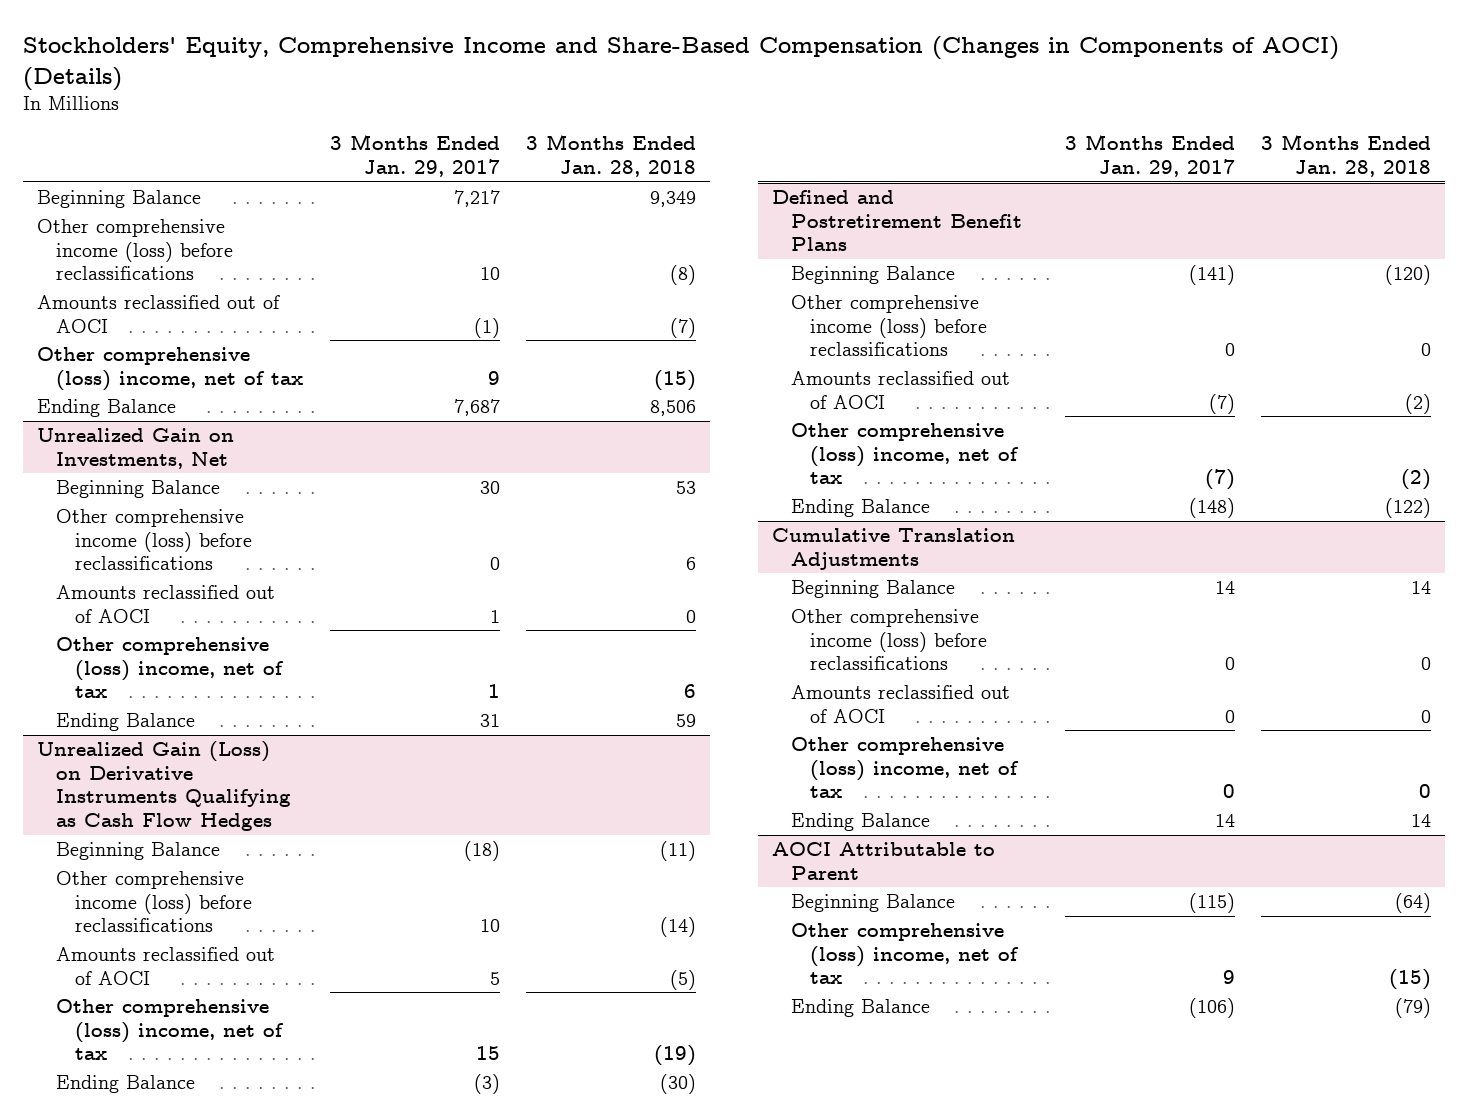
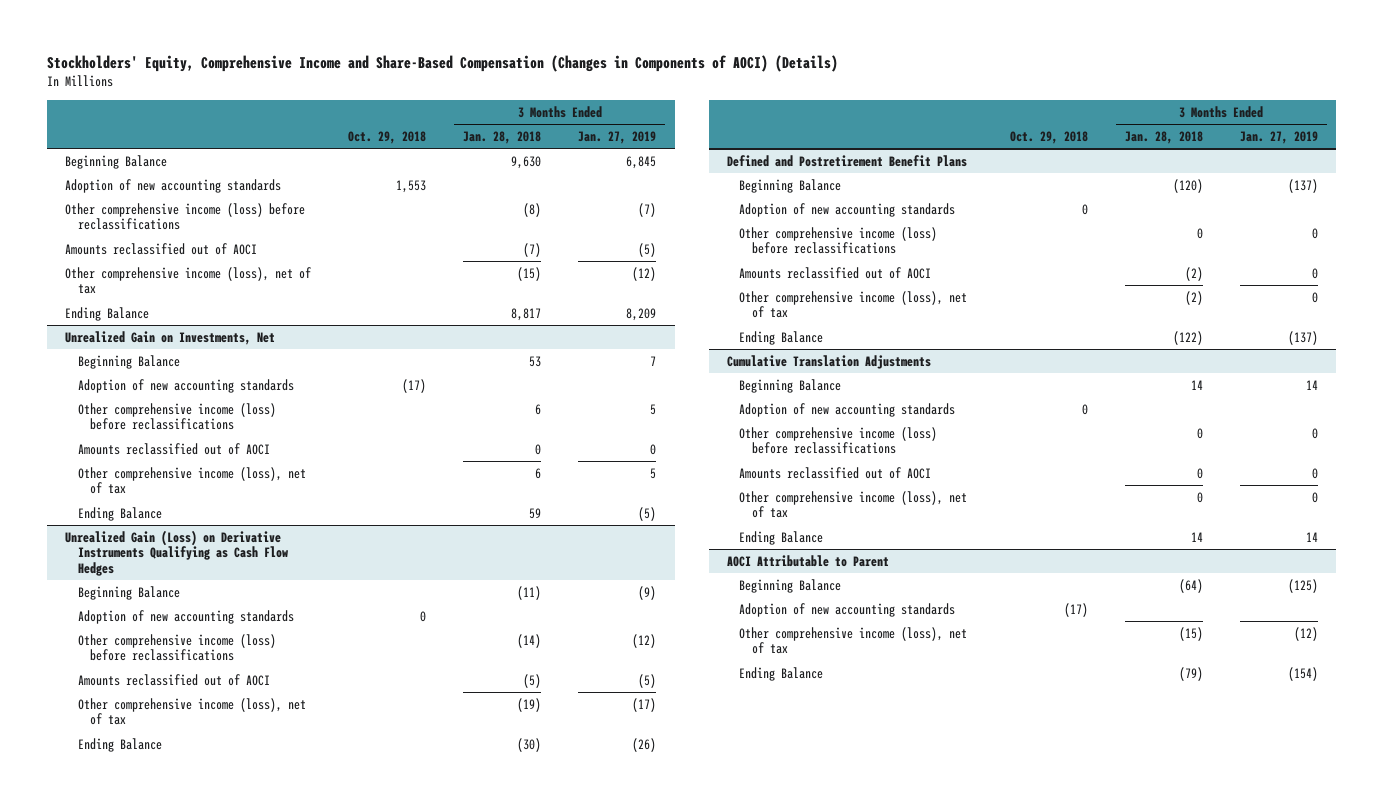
- | 3 Months Ended Jan. 29, 2017 | 3 Months Ended Jan. 28, 2018
+ | Oct. 29, 2018 | 3 Months Ended Jan. 28, 2018 | 3 Months Ended Jan. 27, 2019
- Beginning Balance | 7,217 | 9,349
+ Beginning Balance | | 9,630 | 6,845
+ Adoption of new accounting standards | 1,553 | |
- Other comprehensive (loss) income, net of tax | 9 | (15)
- Ending Balance | 7,687 | 8,506
+ Other comprehensive income (loss), net of tax | | (15) | (12)
+ Ending Balance | | 8,817 | 8,209
@ Unrealized Gain on Investments, Net
+ Adoption of new accounting standards | (17) | |
- Other comprehensive (loss) income, net of tax | 1 | 6
+ Other comprehensive income (loss), net of tax | | 6 | 5
@ Unrealized Gain (Loss) on Derivative Instruments Qualifying as Cash Flow Hedges
+ Adoption of new accounting standards | 0 | |
- Other comprehensive (loss) income, net of tax | 15 | (19)
+ Other comprehensive income (loss), net of tax | | (19) | (17)
@ Defined and Postretirement Benefit Plans
+ Adoption of new accounting standards | 0 | |
- Other comprehensive (loss) income, net of tax | (7) | (2)
+ Other comprehensive income (loss), net of tax | | (2) | 0
@ Cumulative Translation Adjustments
+ Adoption of new accounting standards | 0 | |
- Other comprehensive (loss) income, net of tax | 0 | 0
+ Other comprehensive income (loss), net of tax | | 0 | 0
@ AOCI Attributable to Parent
- Other comprehensive (loss) income, net of tax | 9 | (15)
+ Adoption of new accounting standards | (17) | |
+ Other comprehensive income (loss), net of tax | | (15) | (12)

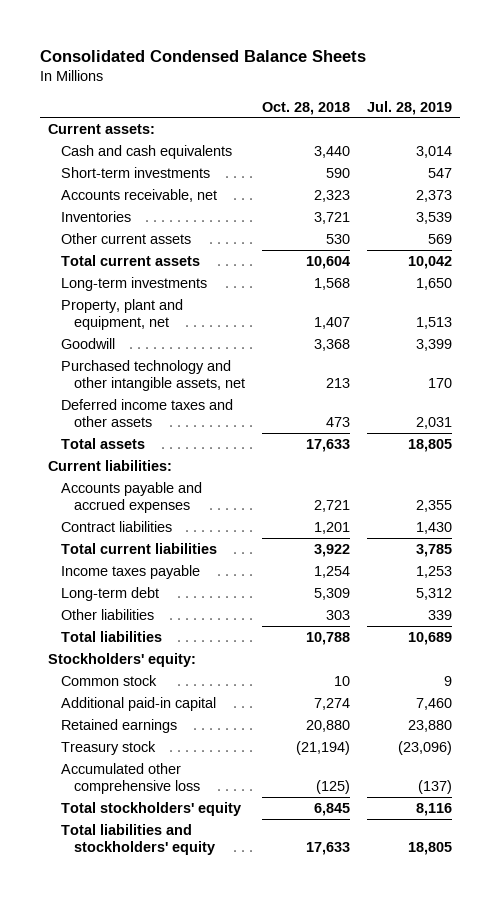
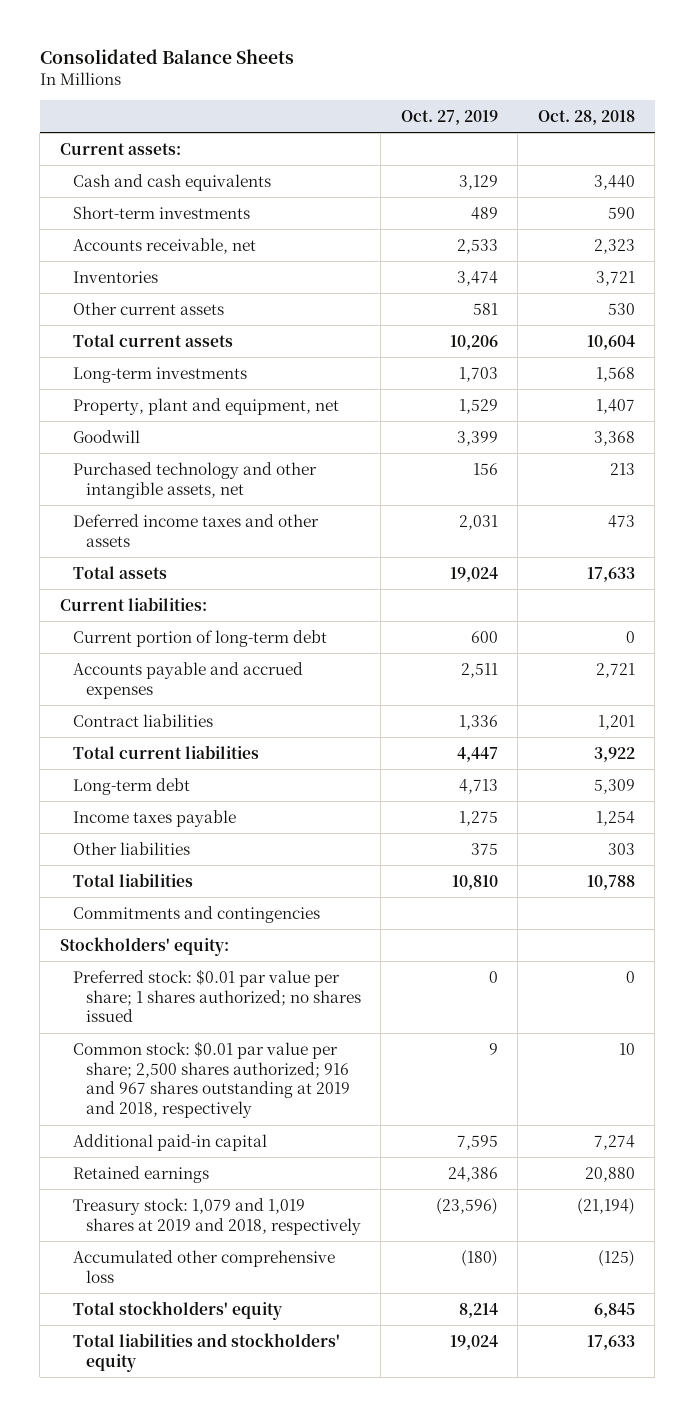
- Consolidated Condensed Balance Sheets
+ Consolidated Balance Sheets
- | Oct. 28, 2018 | Jul. 28, 2019
+ | Oct. 27, 2019 | Oct. 28, 2018
+ Current portion of long-term debt | 600 | 0
moved down: Income taxes payable | 1,275 | 1,254
+ Commitments and contingencies
- Common stock | 10 | 9
+ Preferred stock: $0.01 par value per share; 1 shares authorized; no shares issued | 0 | 0
+ Common stock: $0.01 par value per share; 2,500 shares authorized; 916 and 967 shares outstanding at 2019 and 2018, respectively | 9 | 10
- Treasury stock | (21,194) | (23,096)
+ Treasury stock: 1,079 and 1,019 shares at 2019 and 2018, respectively | (23,596) | (21,194)

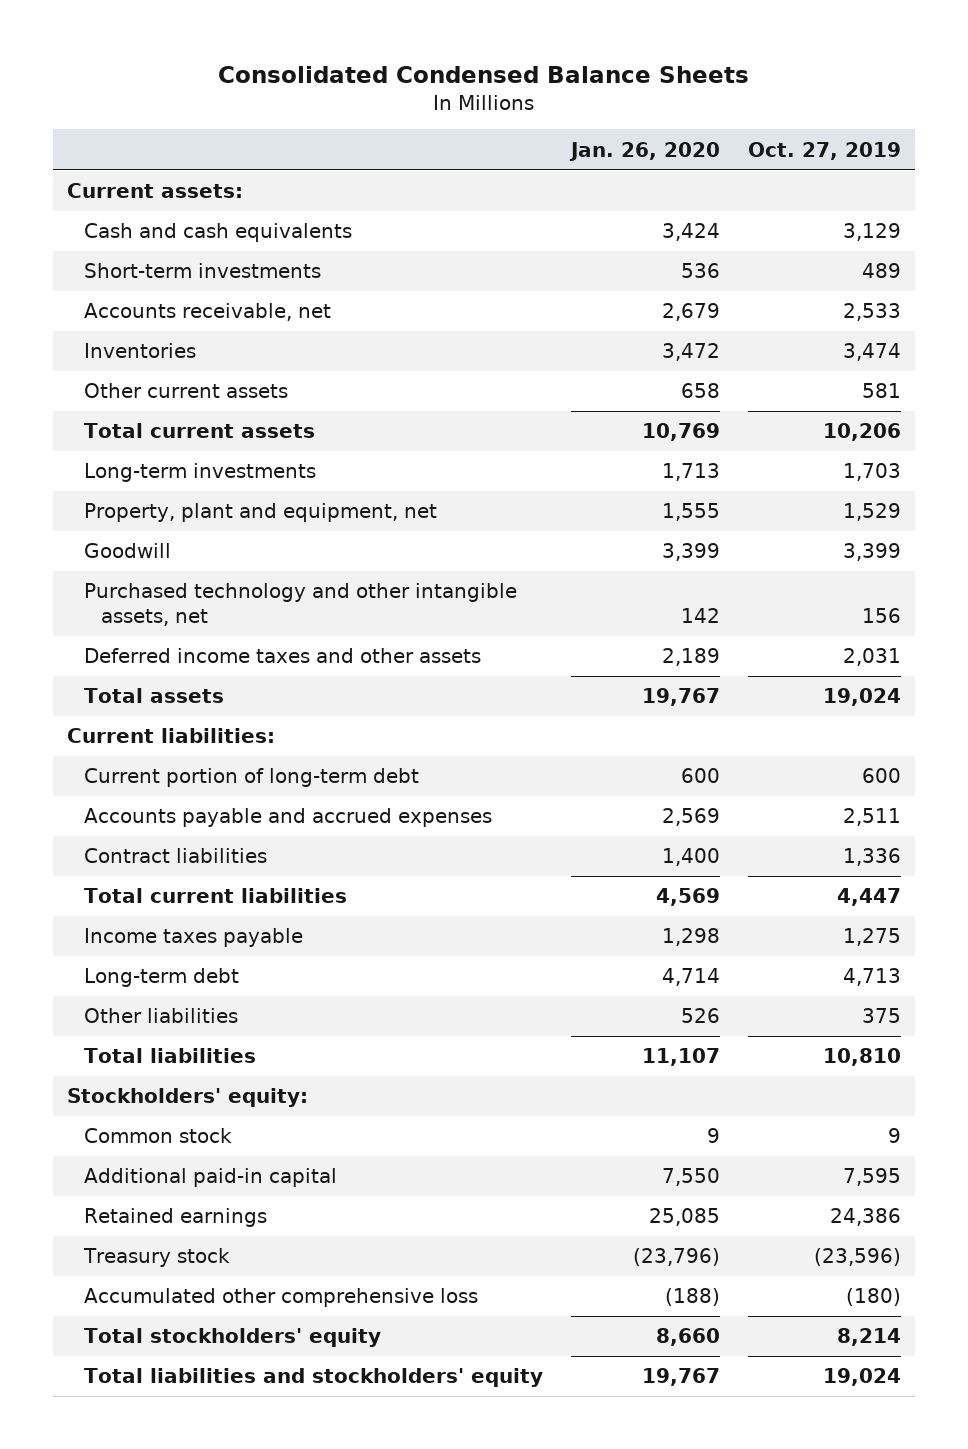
- Consolidated Balance Sheets
+ Consolidated Condensed Balance Sheets
- | Oct. 27, 2019 | Oct. 28, 2018
+ | Jan. 26, 2020 | Oct. 27, 2019
moved down: Long-term debt | 4,714 | 4,713
- Commitments and contingencies
- Preferred stock: $0.01 par value per share; 1 shares authorized; no shares issued | 0 | 0
- Common stock: $0.01 par value per share; 2,500 shares authorized; 916 and 967 shares outstanding at 2019 and 2018, respectively | 9 | 10
+ Common stock | 9 | 9
- Treasury stock: 1,079 and 1,019 shares at 2019 and 2018, respectively | (23,596) | (21,194)
+ Treasury stock | (23,796) | (23,596)

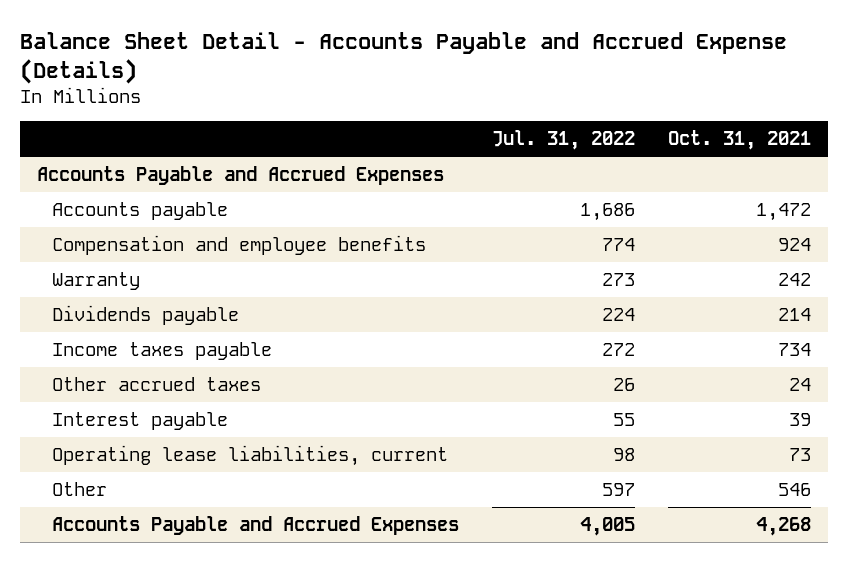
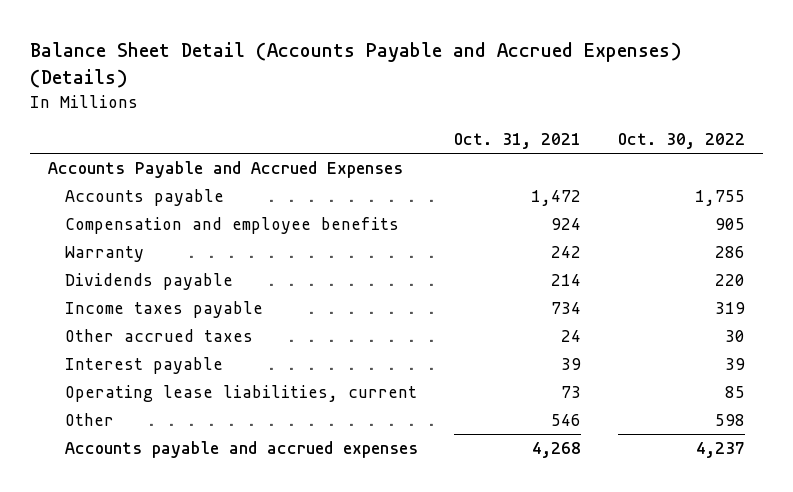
- Balance Sheet Detail - Accounts Payable and Accrued Expense (Details)
+ Balance Sheet Detail (Accounts Payable and Accrued Expenses) (Details)
- | Jul. 31, 2022 | Oct. 31, 2021
+ | Oct. 31, 2021 | Oct. 30, 2022
- Accounts Payable and Accrued Expenses | 4,005 | 4,268
+ Accounts payable and accrued expenses | 4,268 | 4,237

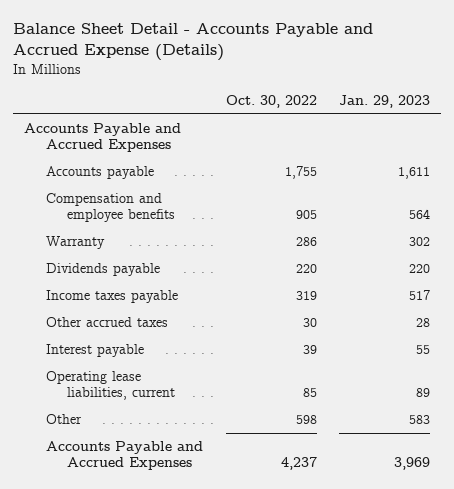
- Balance Sheet Detail (Accounts Payable and Accrued Expenses) (Details)
+ Balance Sheet Detail - Accounts Payable and Accrued Expense (Details)
- | Oct. 31, 2021 | Oct. 30, 2022
+ | Oct. 30, 2022 | Jan. 29, 2023
- Accounts payable and accrued expenses | 4,268 | 4,237
+ Accounts Payable and Accrued Expenses | 4,237 | 3,969

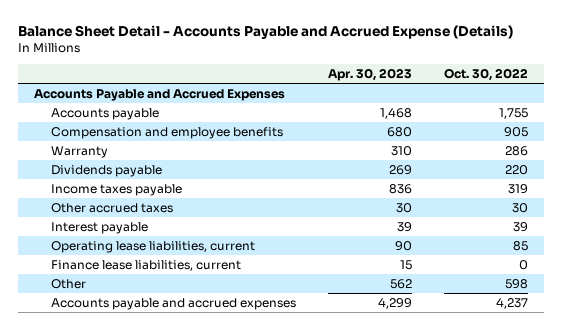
- | Oct. 30, 2022 | Jan. 29, 2023
+ | Apr. 30, 2023 | Oct. 30, 2022
+ Finance lease liabilities, current | 15 | 0
- Accounts Payable and Accrued Expenses | 4,237 | 3,969
+ Accounts payable and accrued expenses | 4,299 | 4,237

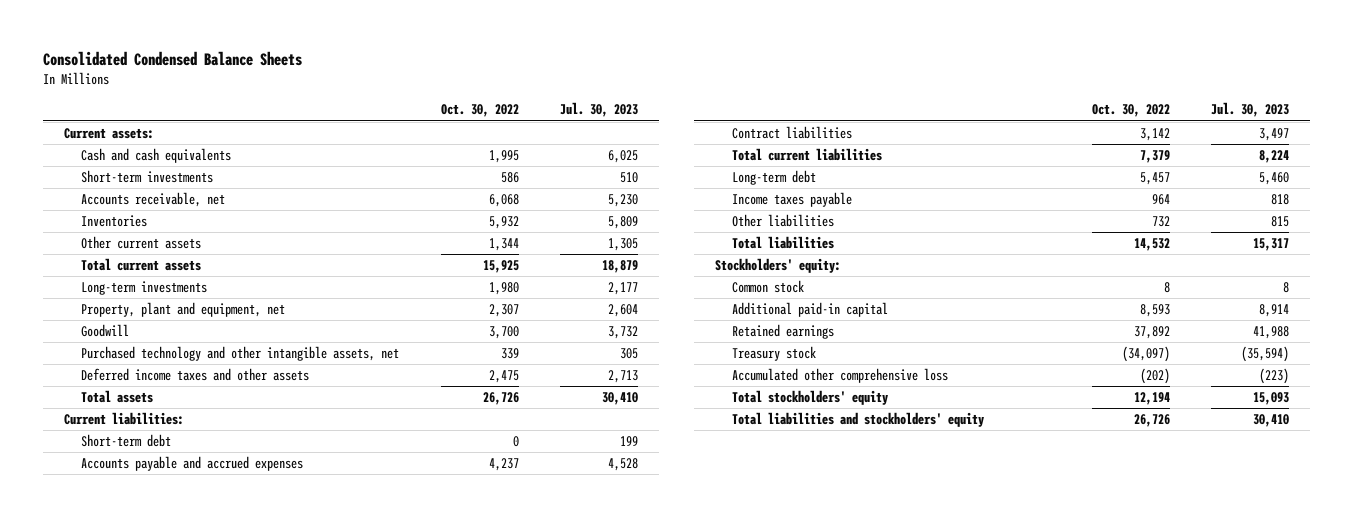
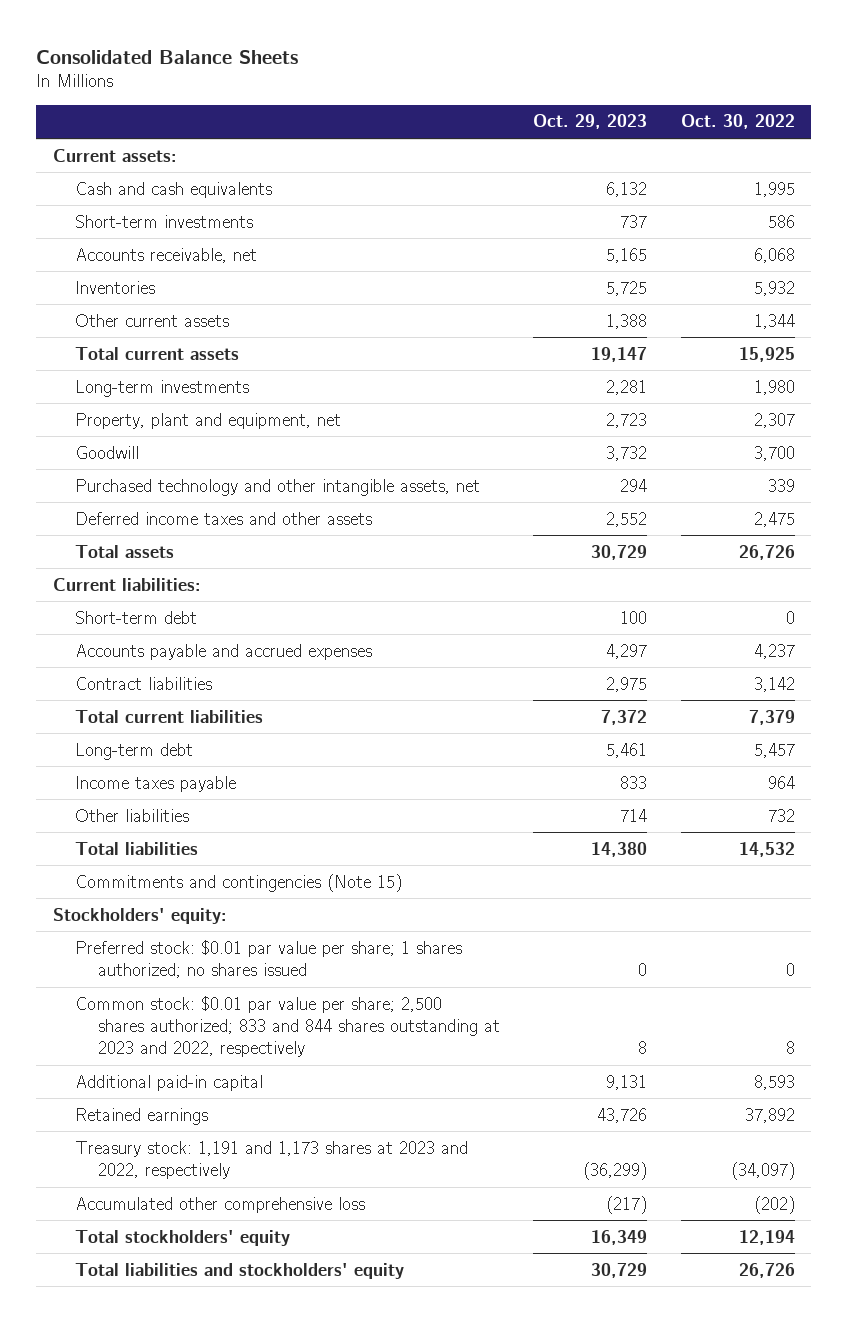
- Consolidated Condensed Balance Sheets
+ Consolidated Balance Sheets
- | Oct. 30, 2022 | Jul. 30, 2023
+ | Oct. 29, 2023 | Oct. 30, 2022
+ Commitments and contingencies (Note 15)
- Common stock | 8 | 8
+ Preferred stock: $0.01 par value per share; 1 shares authorized; no shares issued | 0 | 0
+ Common stock: $0.01 par value per share; 2,500 shares authorized; 833 and 844 shares outstanding at 2023 and 2022, respectively | 8 | 8
- Treasury stock | (34,097) | (35,594)
+ Treasury stock: 1,191 and 1,173 shares at 2023 and 2022, respectively | (36,299) | (34,097)

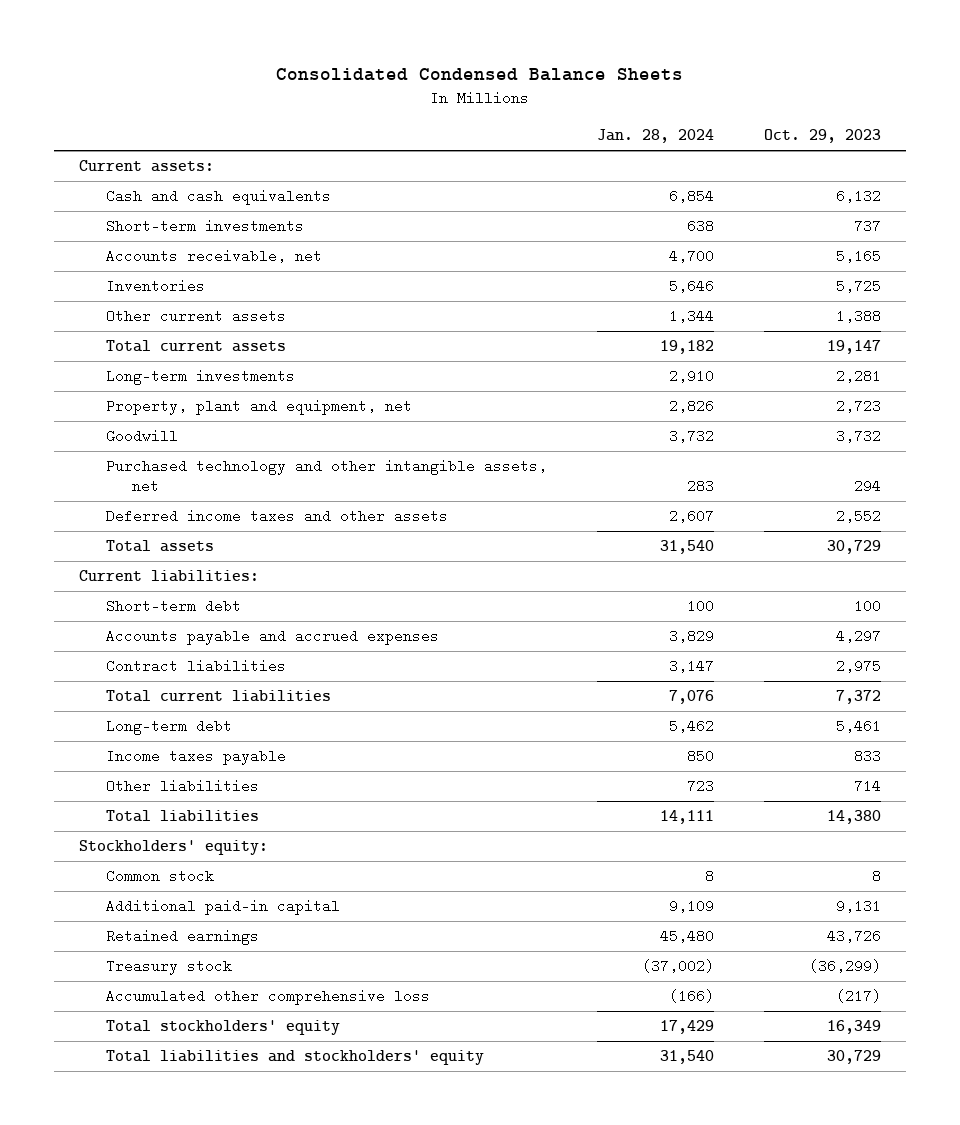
- Consolidated Balance Sheets
+ Consolidated Condensed Balance Sheets
- | Oct. 29, 2023 | Oct. 30, 2022
+ | Jan. 28, 2024 | Oct. 29, 2023
- Commitments and contingencies (Note 15)
- Preferred stock: $0.01 par value per share; 1 shares authorized; no shares issued | 0 | 0
- Common stock: $0.01 par value per share; 2,500 shares authorized; 833 and 844 shares outstanding at 2023 and 2022, respectively | 8 | 8
+ Common stock | 8 | 8
- Treasury stock: 1,191 and 1,173 shares at 2023 and 2022, respectively | (36,299) | (34,097)
+ Treasury stock | (37,002) | (36,299)

